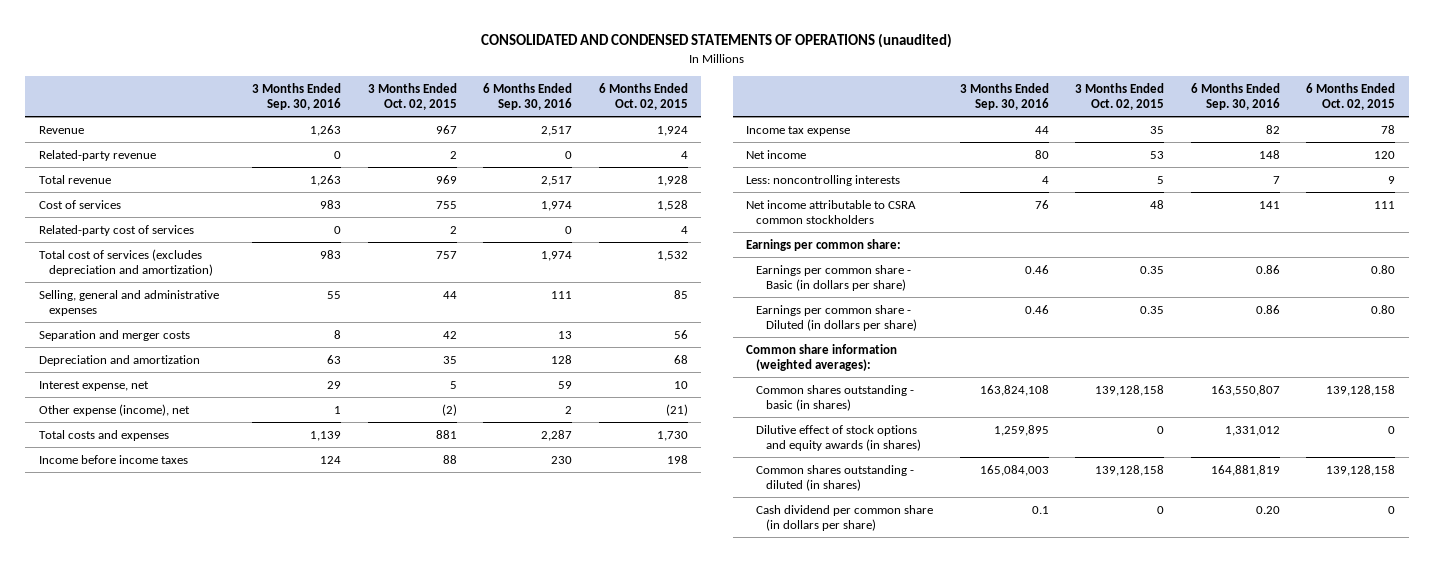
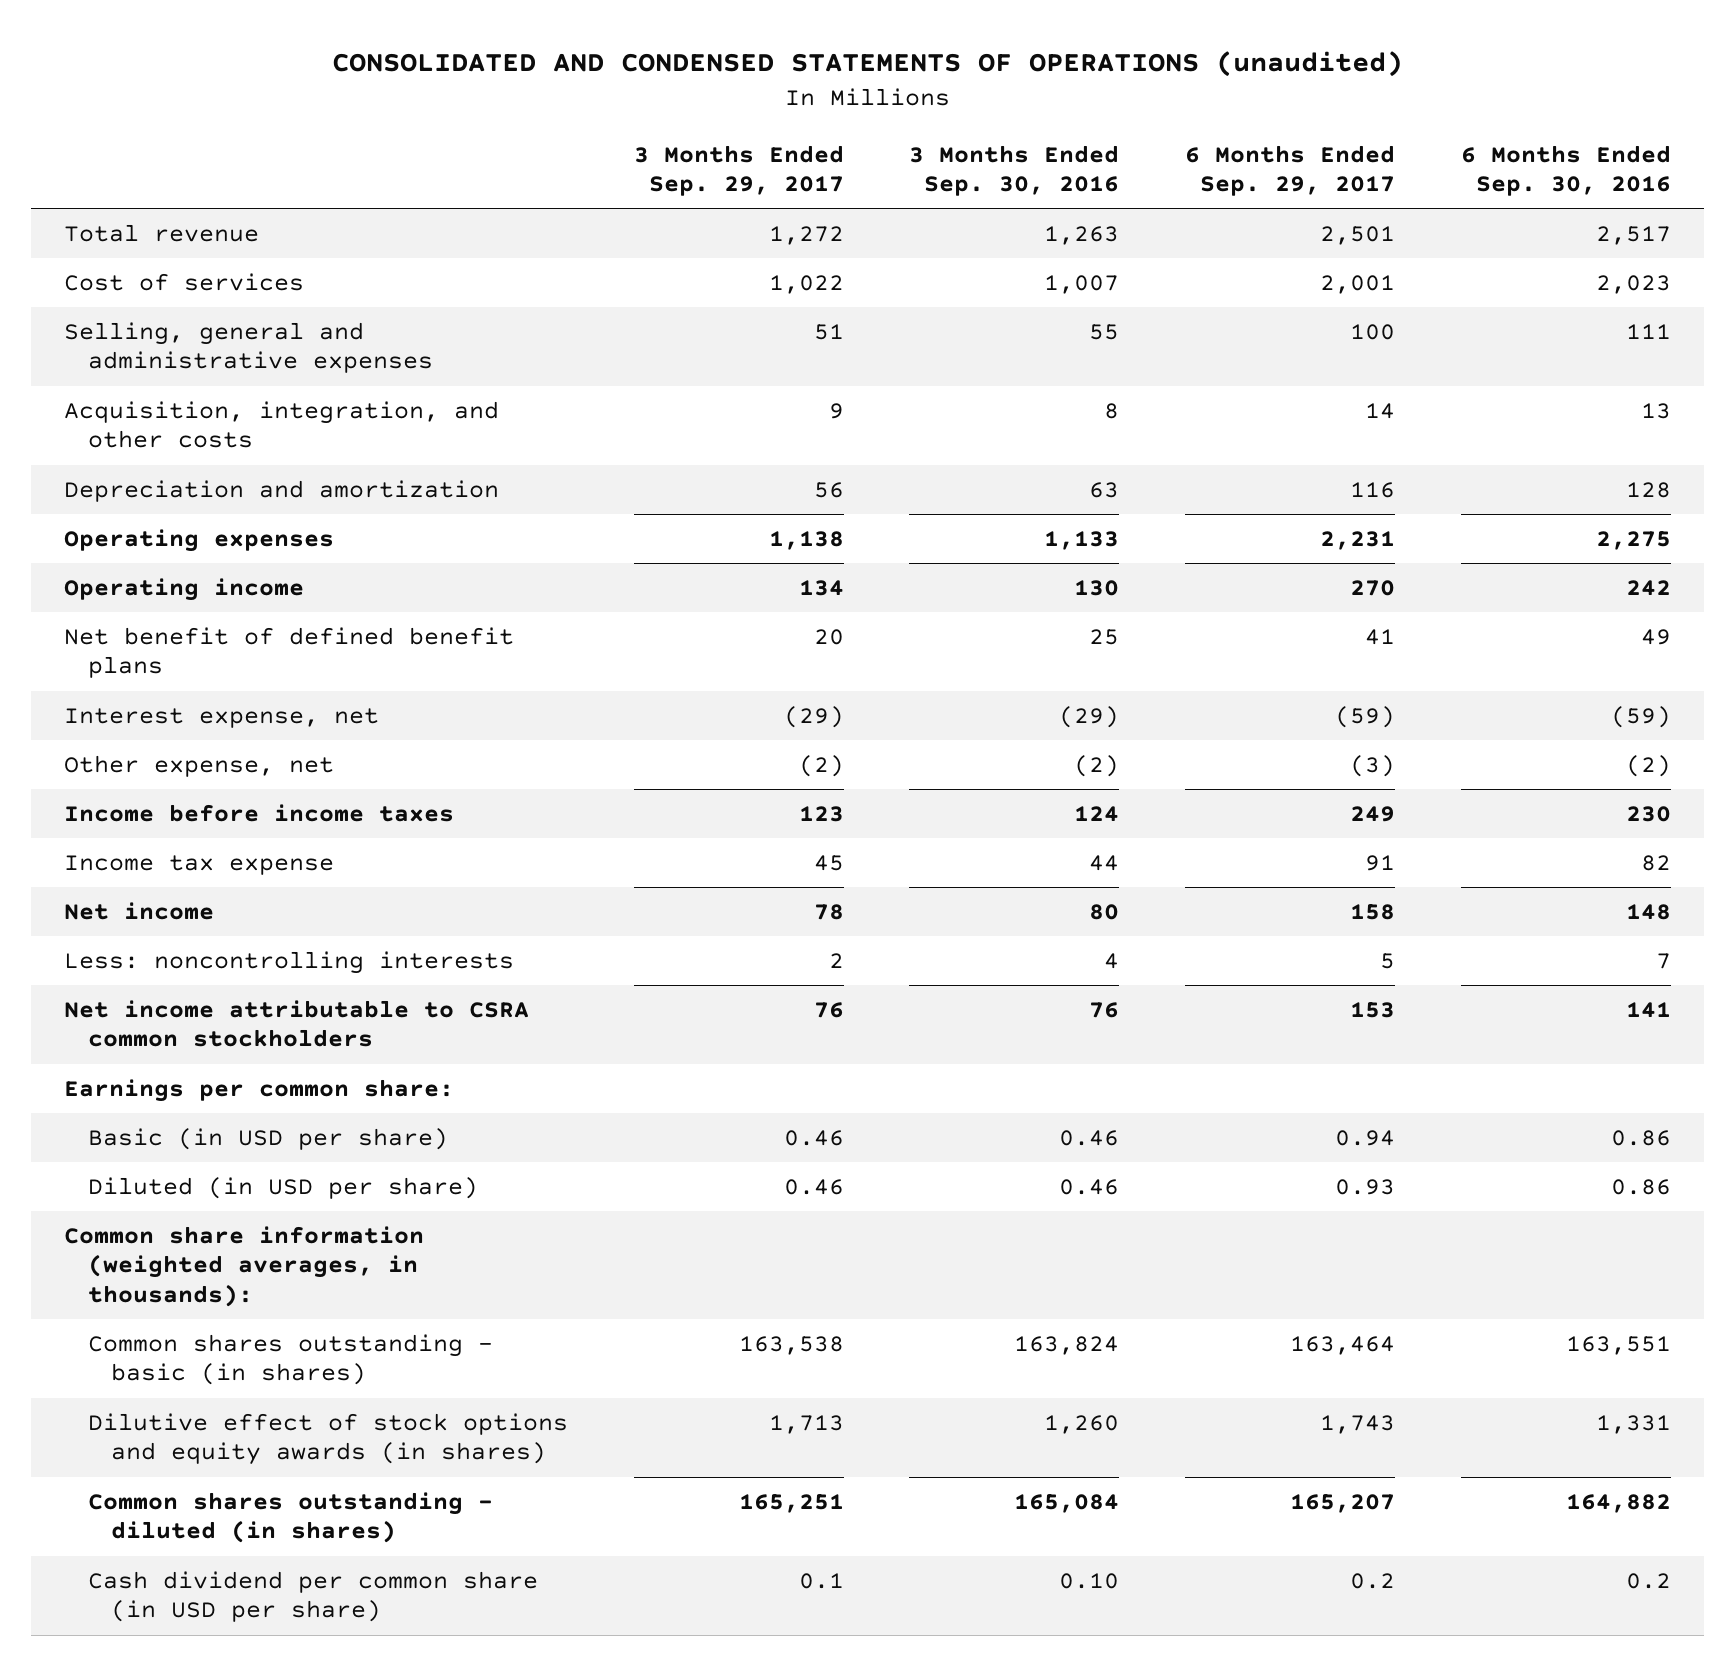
- | 3 Months Ended Sep. 30, 2016 | 3 Months Ended Oct. 02, 2015 | 6 Months Ended Sep. 30, 2016 | 6 Months Ended Oct. 02, 2015
+ | 3 Months Ended Sep. 29, 2017 | 3 Months Ended Sep. 30, 2016 | 6 Months Ended Sep. 29, 2017 | 6 Months Ended Sep. 30, 2016
- Revenue | 1,263 | 967 | 2,517 | 1,924
- Related-party revenue | 0 | 2 | 0 | 4
- Cost of services | 983 | 755 | 1,974 | 1,528
- Related-party cost of services | 0 | 2 | 0 | 4
- Total cost of services (excludes depreciation and amortization) | 983 | 757 | 1,974 | 1,532
+ Cost of services | 1,022 | 1,007 | 2,001 | 2,023
- Separation and merger costs | 8 | 42 | 13 | 56
+ Acquisition, integration, and other costs | 9 | 8 | 14 | 13
- Interest expense, net | 29 | 5 | 59 | 10
- Other expense (income), net | 1 | (2) | 2 | (21)
- Total costs and expenses | 1,139 | 881 | 2,287 | 1,730
+ Operating expenses | 1,138 | 1,133 | 2,231 | 2,275
+ Operating income | 134 | 130 | 270 | 242
+ Net benefit of defined benefit plans | 20 | 25 | 41 | 49
+ Interest expense, net | (29) | (29) | (59) | (59)
+ Other expense, net | (2) | (2) | (3) | (2)
- Earnings per common share - Basic (in dollars per share) | 0.46 | 0.35 | 0.86 | 0.80
- Earnings per common share - Diluted (in dollars per share) | 0.46 | 0.35 | 0.86 | 0.80
- Common share information (weighted averages):
- Common shares outstanding - basic (in shares) | 163,824,108 | 139,128,158 | 163,550,807 | 139,128,158
- Dilutive effect of stock options and equity awards (in shares) | 1,259,895 | 0 | 1,331,012 | 0
- Common shares outstanding - diluted (in shares) | 165,084,003 | 139,128,158 | 164,881,819 | 139,128,158
- Cash dividend per common share (in dollars per share) | 0.1 | 0 | 0.20 | 0
+ Basic (in USD per share) | 0.46 | 0.46 | 0.94 | 0.86
+ Diluted (in USD per share) | 0.46 | 0.46 | 0.93 | 0.86
+ Common share information (weighted averages, in thousands):
+ Common shares outstanding - basic (in shares) | 163,538 | 163,824 | 163,464 | 163,551
+ Dilutive effect of stock options and equity awards (in shares) | 1,713 | 1,260 | 1,743 | 1,331
+ Common shares outstanding - diluted (in shares) | 165,251 | 165,084 | 165,207 | 164,882
+ Cash dividend per common share (in USD per share) | 0.1 | 0.10 | 0.2 | 0.2

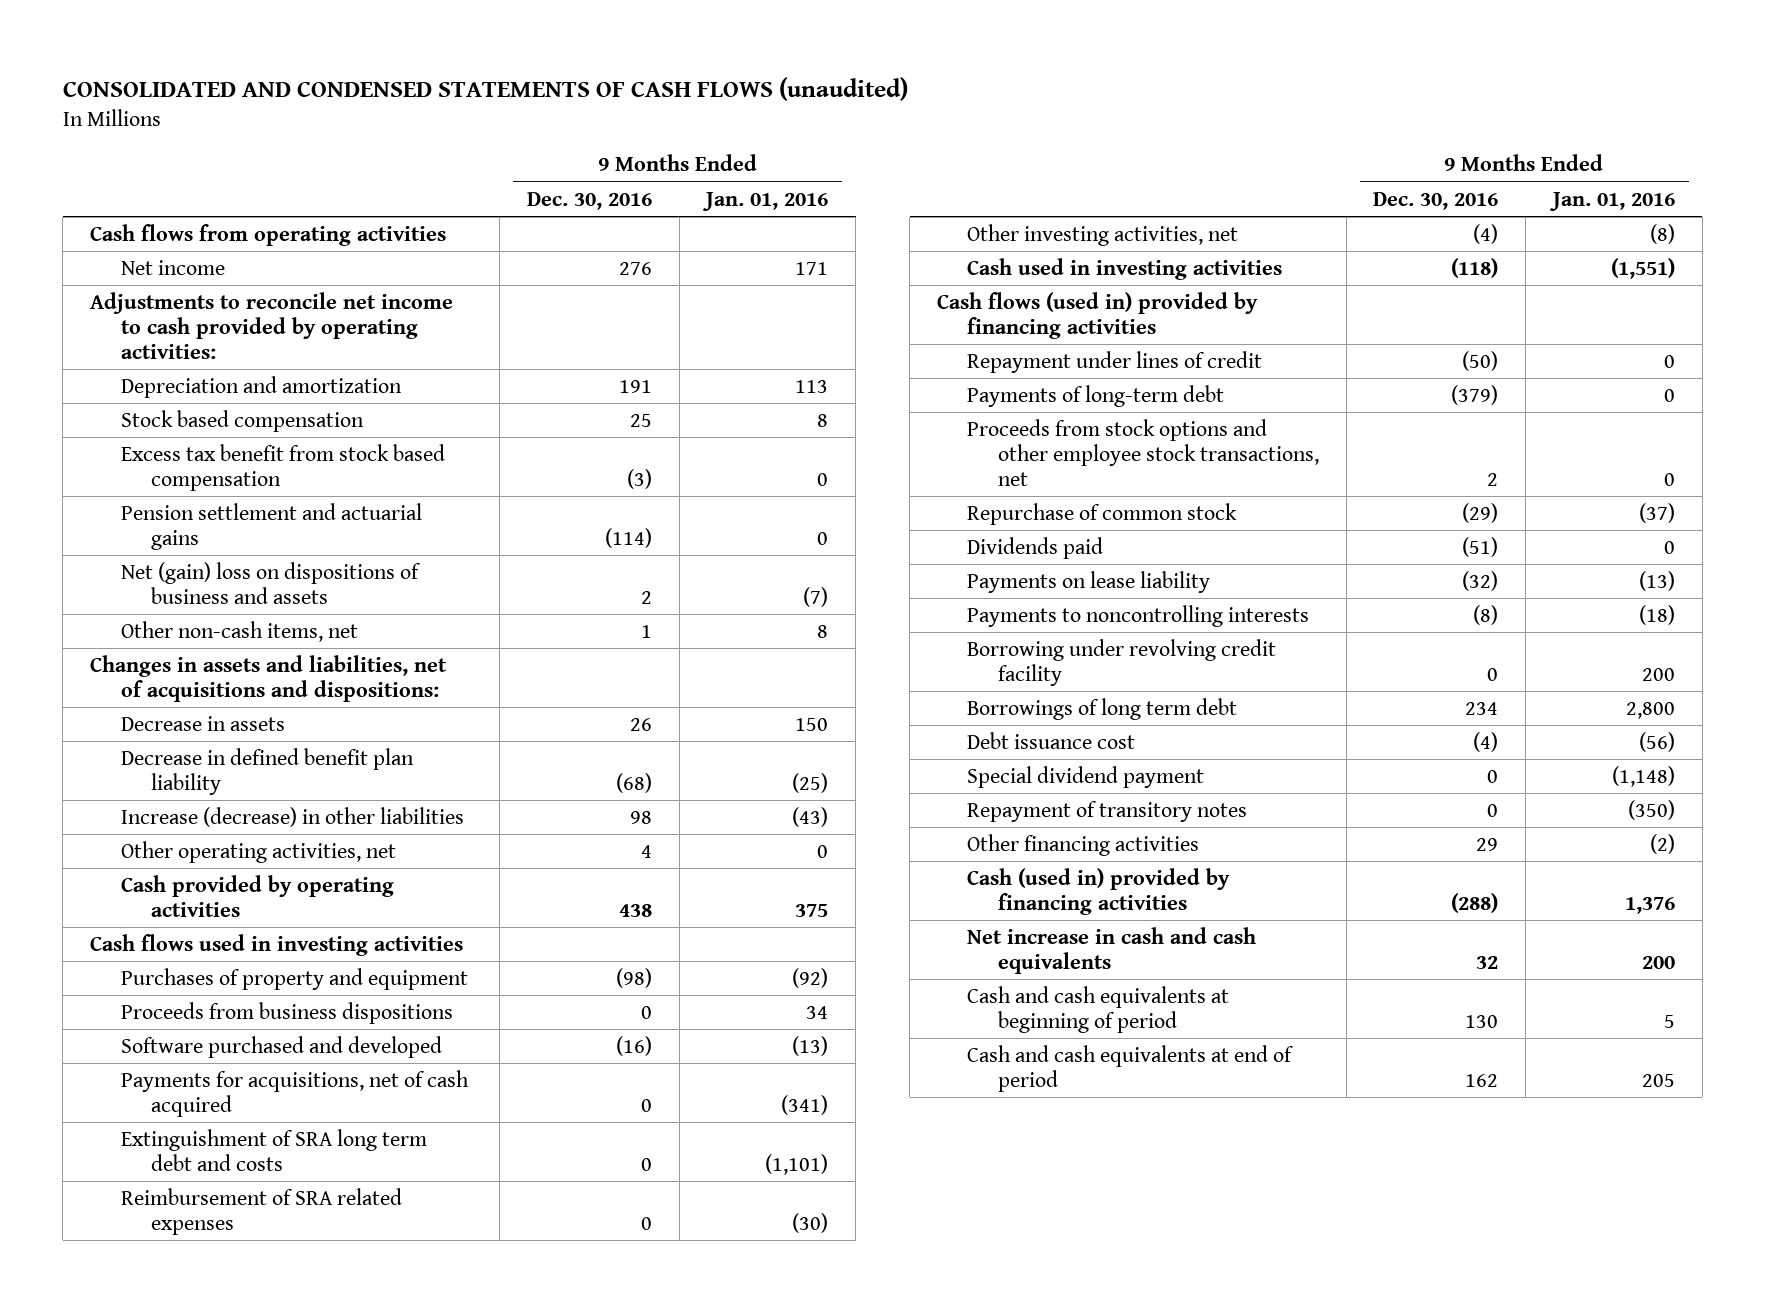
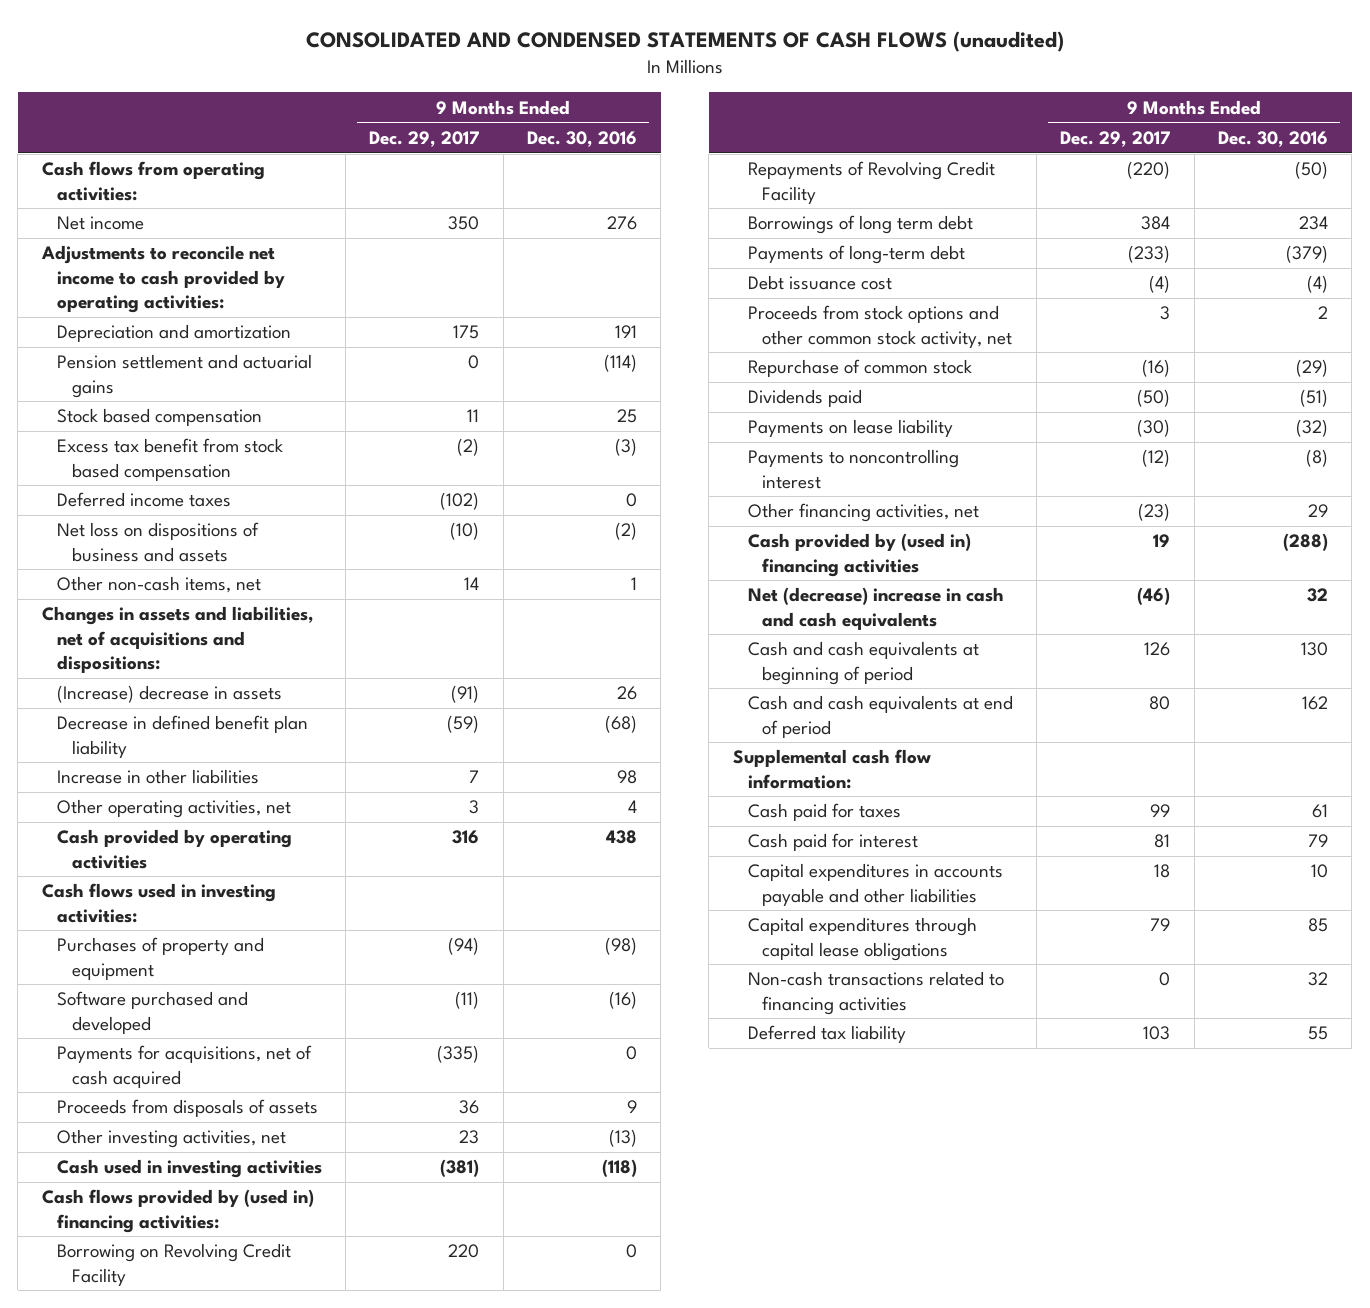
- | 9 Months Ended Dec. 30, 2016 | 9 Months Ended Jan. 01, 2016
+ | 9 Months Ended Dec. 29, 2017 | 9 Months Ended Dec. 30, 2016
- Cash flows from operating activities
+ Cash flows from operating activities:
moved up: Pension settlement and actuarial gains | 0 | (114)
- Net (gain) loss on dispositions of business and assets | 2 | (7)
+ Deferred income taxes | (102) | 0
+ Net loss on dispositions of business and assets | (10) | (2)
- Decrease in assets | 26 | 150
+ (Increase) decrease in assets | (91) | 26
- Increase (decrease) in other liabilities | 98 | (43)
+ Increase in other liabilities | 7 | 98
- Cash flows used in investing activities
+ Cash flows used in investing activities:
- Proceeds from business dispositions | 0 | 34
- Extinguishment of SRA long term debt and costs | 0 | (1,101)
- Reimbursement of SRA related expenses | 0 | (30)
- Other investing activities, net | (4) | (8)
+ Proceeds from disposals of assets | 36 | 9
+ Other investing activities, net | 23 | (13)
- Cash flows (used in) provided by financing activities
- Repayment under lines of credit | (50) | 0
+ Cash flows provided by (used in) financing activities:
+ Borrowing on Revolving Credit Facility | 220 | 0
+ Repayments of Revolving Credit Facility | (220) | (50)
moved up: Borrowings of long term debt | 384 | 234
- Proceeds from stock options and other employee stock transactions, net | 2 | 0
moved up: Debt issuance cost | (4) | (4)
+ Proceeds from stock options and other common stock activity, net | 3 | 2
- Payments to noncontrolling interests | (8) | (18)
- Borrowing under revolving credit facility | 0 | 200
- Special dividend payment | 0 | (1,148)
- Repayment of transitory notes | 0 | (350)
- Other financing activities | 29 | (2)
- Cash (used in) provided by financing activities | (288) | 1,376
- Net increase in cash and cash equivalents | 32 | 200
+ Payments to noncontrolling interest | (12) | (8)
+ Other financing activities, net | (23) | 29
+ Cash provided by (used in) financing activities | 19 | (288)
+ Net (decrease) increase in cash and cash equivalents | (46) | 32
+ Supplemental cash flow information:
+ Cash paid for taxes | 99 | 61
+ Cash paid for interest | 81 | 79
+ Capital expenditures in accounts payable and other liabilities | 18 | 10
+ Capital expenditures through capital lease obligations | 79 | 85
+ Non-cash transactions related to financing activities | 0 | 32
+ Deferred tax liability | 103 | 55

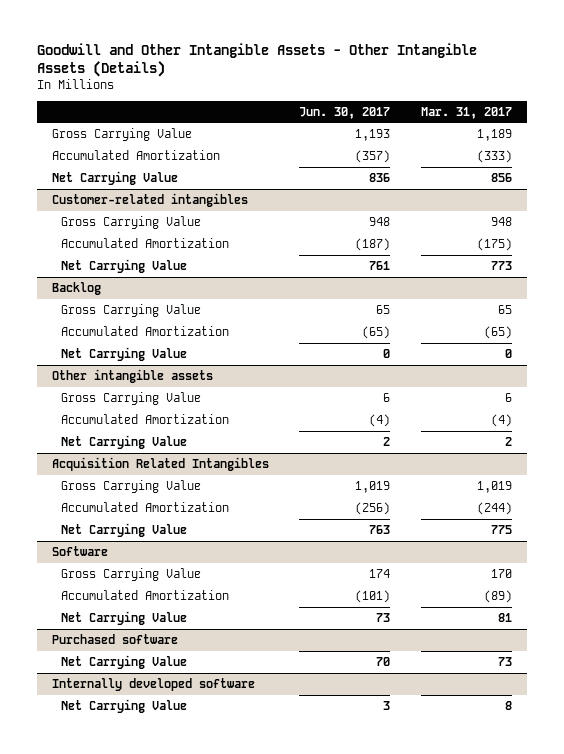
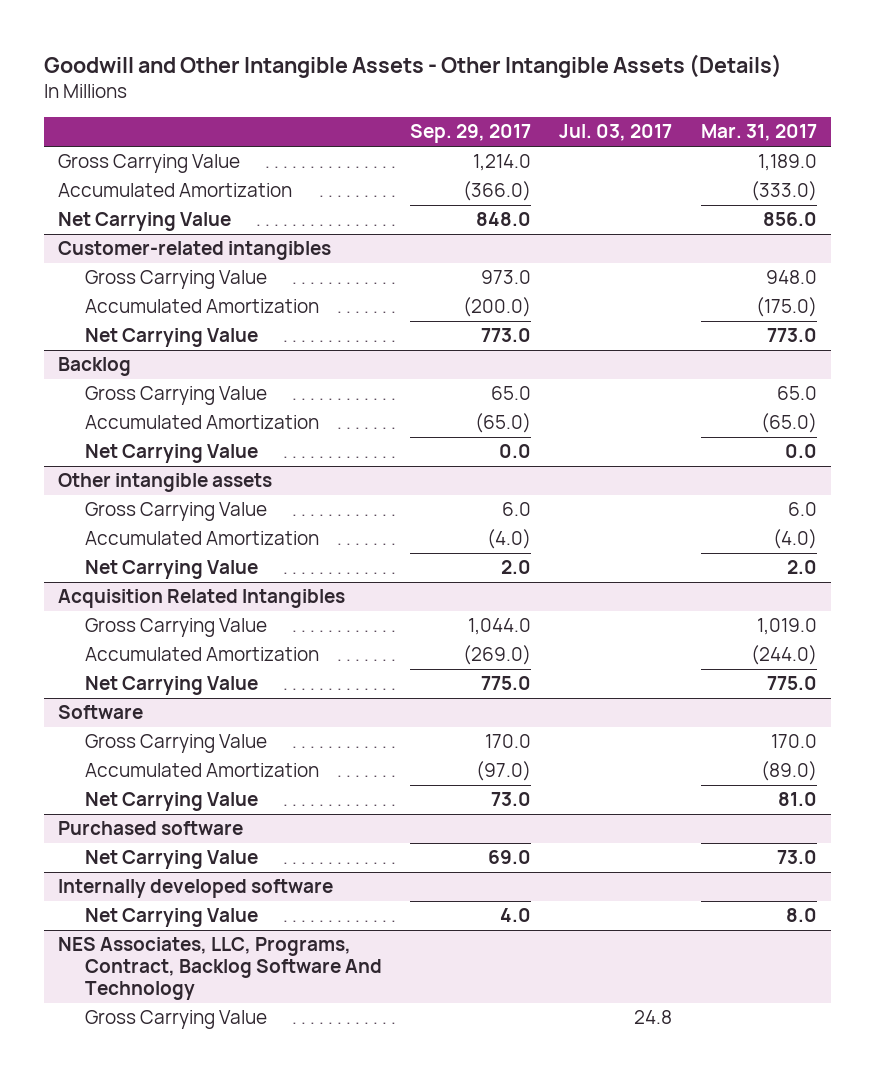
- | Jun. 30, 2017 | Mar. 31, 2017
+ | Sep. 29, 2017 | Jul. 03, 2017 | Mar. 31, 2017
- Gross Carrying Value | 1,193 | 1,189
- Accumulated Amortization | (357) | (333)
- Net Carrying Value | 836 | 856
+ Gross Carrying Value | 1,214.0 | | 1,189.0
+ Accumulated Amortization | (366.0) | | (333.0)
+ Net Carrying Value | 848.0 | | 856.0
@ Customer-related intangibles
- Gross Carrying Value | 948 | 948
- Accumulated Amortization | (187) | (175)
- Net Carrying Value | 761 | 773
+ Gross Carrying Value | 973.0 | | 948.0
+ Accumulated Amortization | (200.0) | | (175.0)
+ Net Carrying Value | 773.0 | | 773.0
@ Backlog
- Gross Carrying Value | 65 | 65
- Accumulated Amortization | (65) | (65)
- Net Carrying Value | 0 | 0
+ Gross Carrying Value | 65.0 | | 65.0
+ Accumulated Amortization | (65.0) | | (65.0)
+ Net Carrying Value | 0.0 | | 0.0
@ Other intangible assets
- Gross Carrying Value | 6 | 6
- Accumulated Amortization | (4) | (4)
- Net Carrying Value | 2 | 2
+ Gross Carrying Value | 6.0 | | 6.0
+ Accumulated Amortization | (4.0) | | (4.0)
+ Net Carrying Value | 2.0 | | 2.0
@ Acquisition Related Intangibles
- Gross Carrying Value | 1,019 | 1,019
- Accumulated Amortization | (256) | (244)
- Net Carrying Value | 763 | 775
+ Gross Carrying Value | 1,044.0 | | 1,019.0
+ Accumulated Amortization | (269.0) | | (244.0)
+ Net Carrying Value | 775.0 | | 775.0
@ Software
- Gross Carrying Value | 174 | 170
- Accumulated Amortization | (101) | (89)
- Net Carrying Value | 73 | 81
+ Gross Carrying Value | 170.0 | | 170.0
+ Accumulated Amortization | (97.0) | | (89.0)
+ Net Carrying Value | 73.0 | | 81.0
@ Purchased software
- Net Carrying Value | 70 | 73
+ Net Carrying Value | 69.0 | | 73.0
@ Internally developed software
- Net Carrying Value | 3 | 8
+ Net Carrying Value | 4.0 | | 8.0
+ NES Associates, LLC, Programs, Contract, Backlog Software And Technology
+ Gross Carrying Value | | 24.8 |

